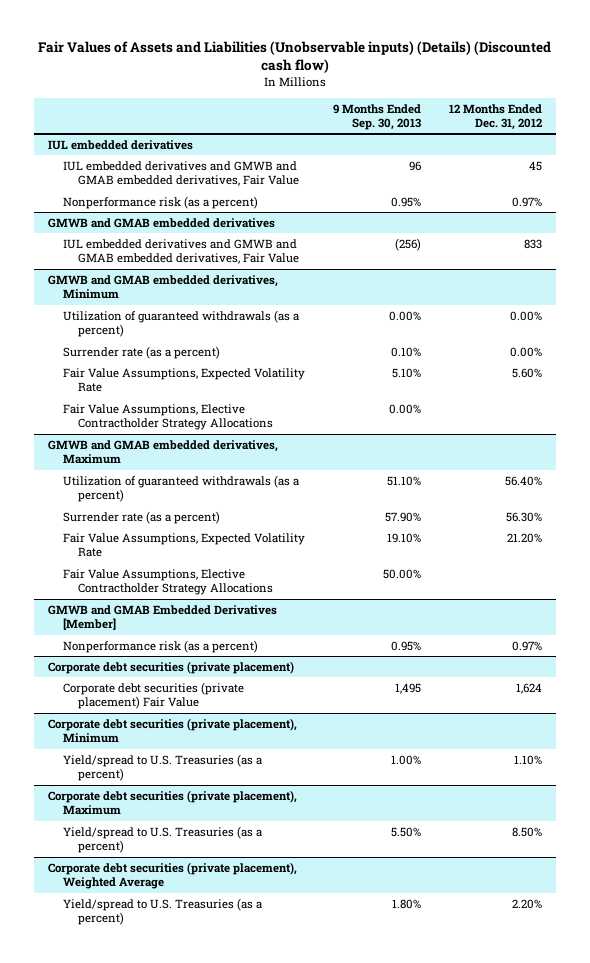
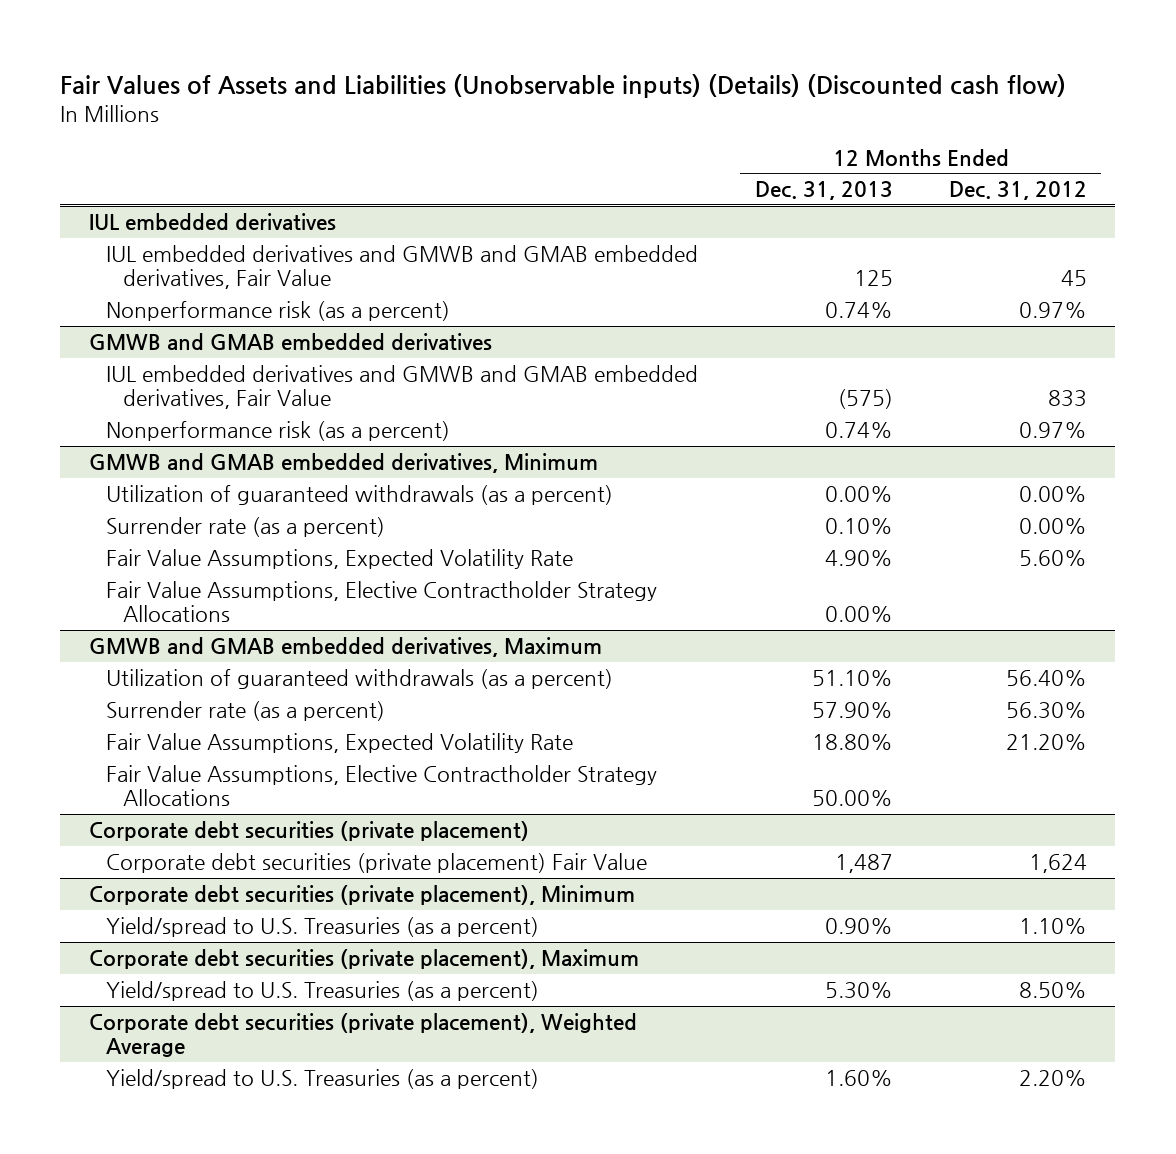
- | 9 Months Ended Sep. 30, 2013 | 12 Months Ended Dec. 31, 2012
+ | 12 Months Ended Dec. 31, 2013 | 12 Months Ended Dec. 31, 2012
@ GMWB and GMAB embedded derivatives
+ Nonperformance risk (as a percent) | 0.74% | 0.97%
- GMWB and GMAB Embedded Derivatives [Member]
- Nonperformance risk (as a percent) | 0.95% | 0.97%

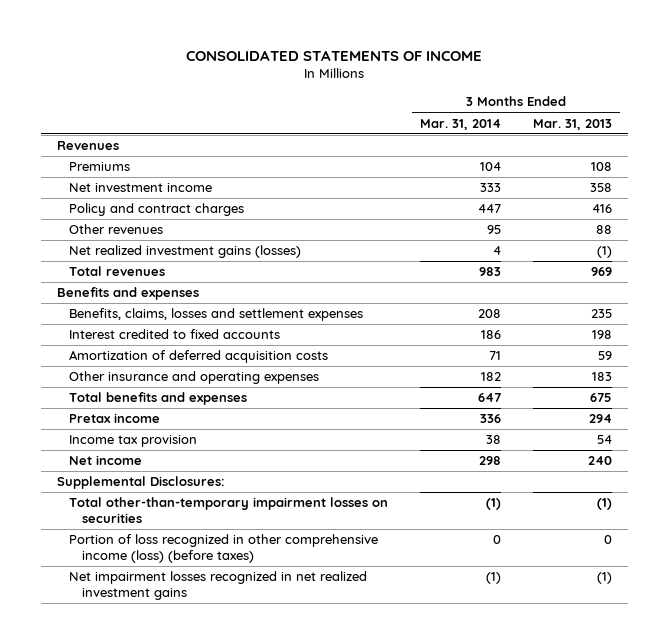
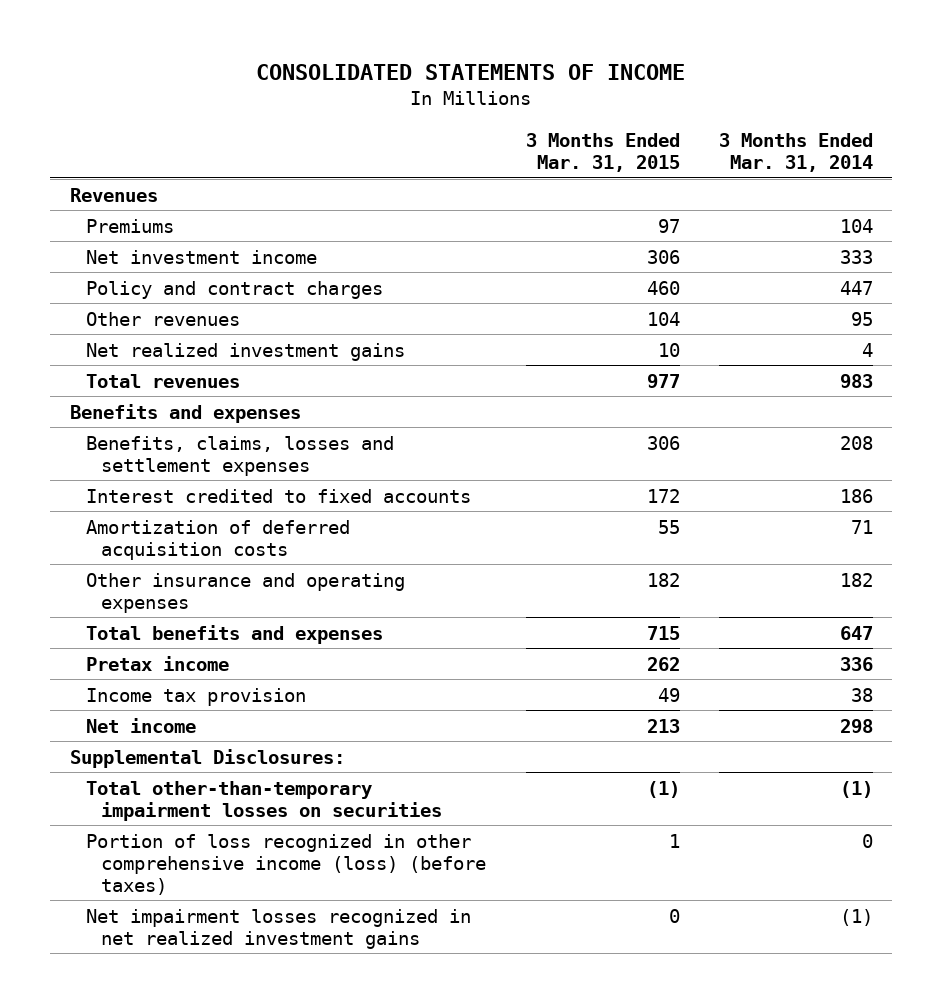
- | 3 Months Ended Mar. 31, 2014 | 3 Months Ended Mar. 31, 2013
+ | 3 Months Ended Mar. 31, 2015 | 3 Months Ended Mar. 31, 2014
- Net realized investment gains (losses) | 4 | (1)
+ Net realized investment gains | 10 | 4

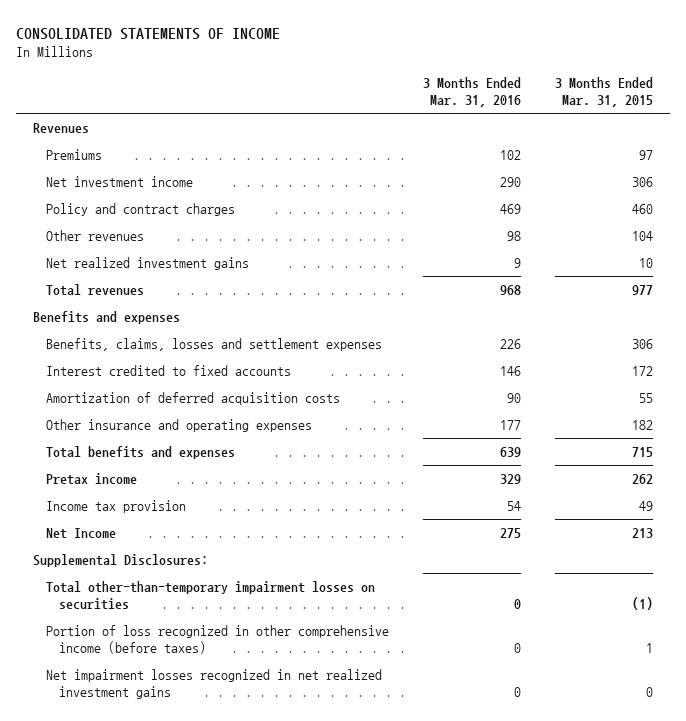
- | 3 Months Ended Mar. 31, 2015 | 3 Months Ended Mar. 31, 2014
+ | 3 Months Ended Mar. 31, 2016 | 3 Months Ended Mar. 31, 2015
- Net income | 213 | 298
+ Net Income | 275 | 213
- Portion of loss recognized in other comprehensive income (loss) (before taxes) | 1 | 0
+ Portion of loss recognized in other comprehensive income (before taxes) | 0 | 1

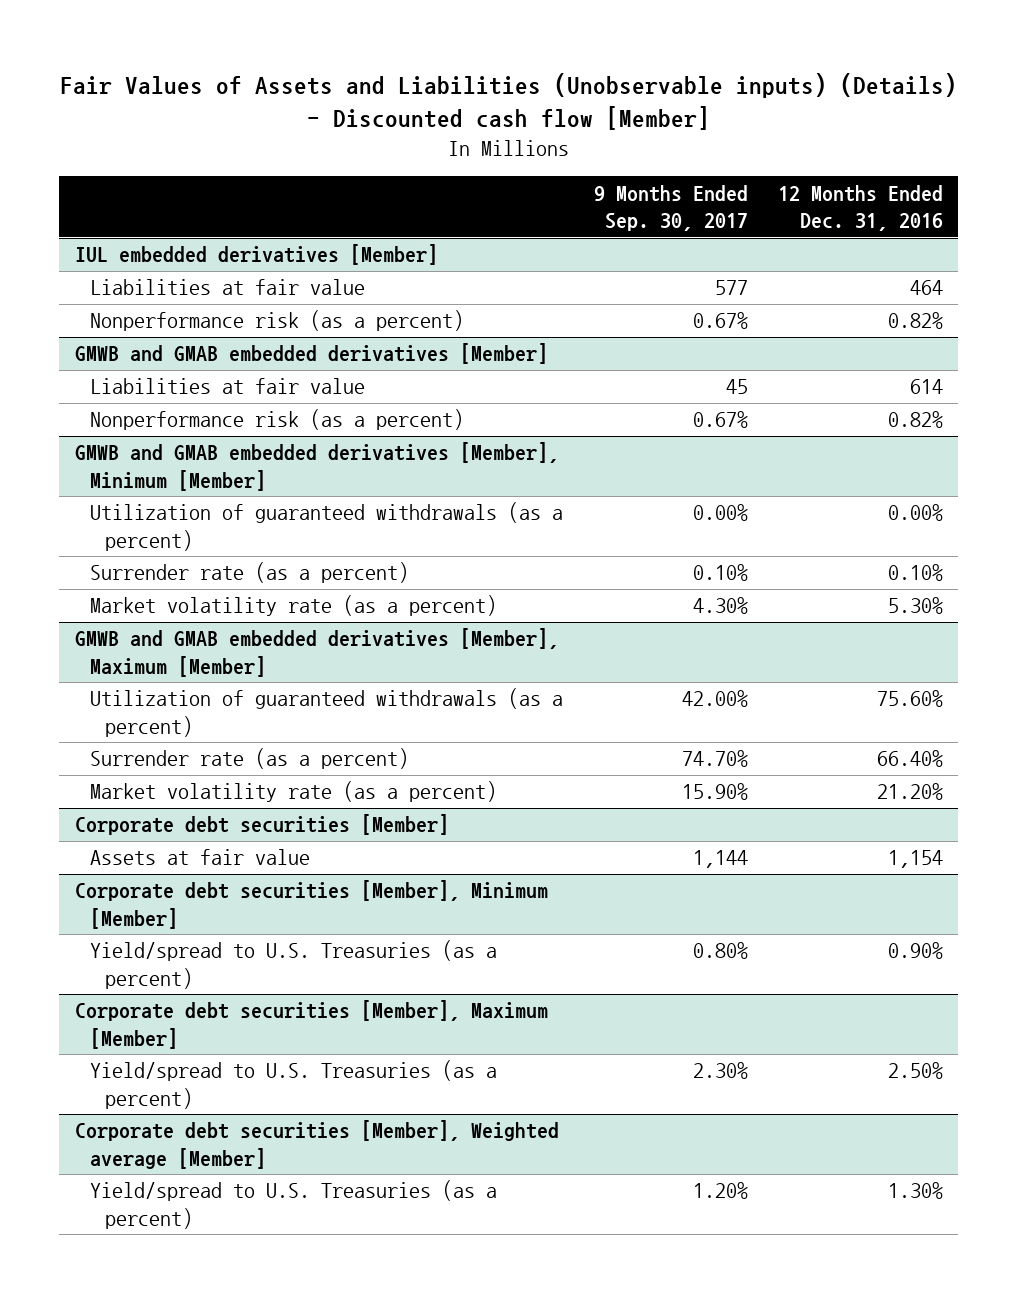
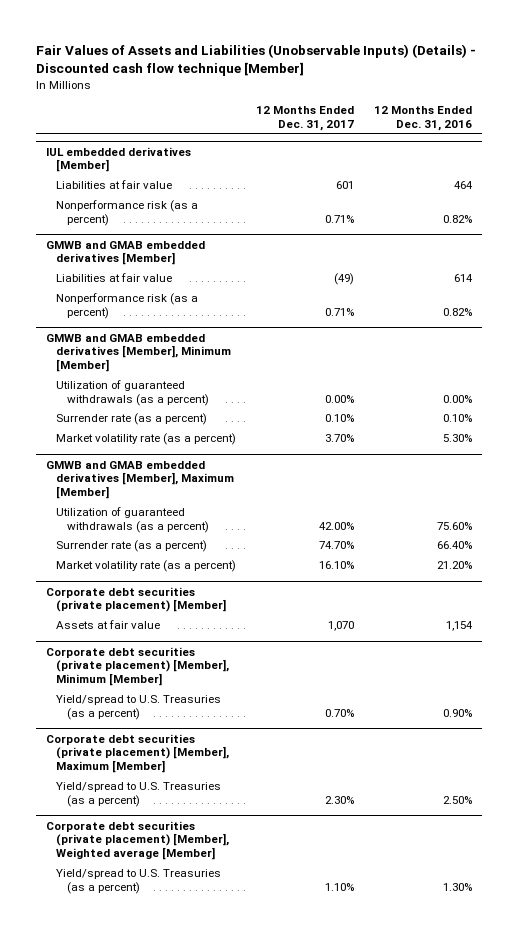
- Fair Values of Assets and Liabilities (Unobservable inputs) (Details) - Discounted cash flow [Member]
+ Fair Values of Assets and Liabilities (Unobservable Inputs) (Details) - Discounted cash flow technique [Member]
- | 9 Months Ended Sep. 30, 2017 | 12 Months Ended Dec. 31, 2016
+ | 12 Months Ended Dec. 31, 2017 | 12 Months Ended Dec. 31, 2016
- Corporate debt securities [Member]
+ Corporate debt securities (private placement) [Member]
- Corporate debt securities [Member], Minimum [Member]
+ Corporate debt securities (private placement) [Member], Minimum [Member]
- Corporate debt securities [Member], Maximum [Member]
+ Corporate debt securities (private placement) [Member], Maximum [Member]
- Corporate debt securities [Member], Weighted average [Member]
+ Corporate debt securities (private placement) [Member], Weighted average [Member]

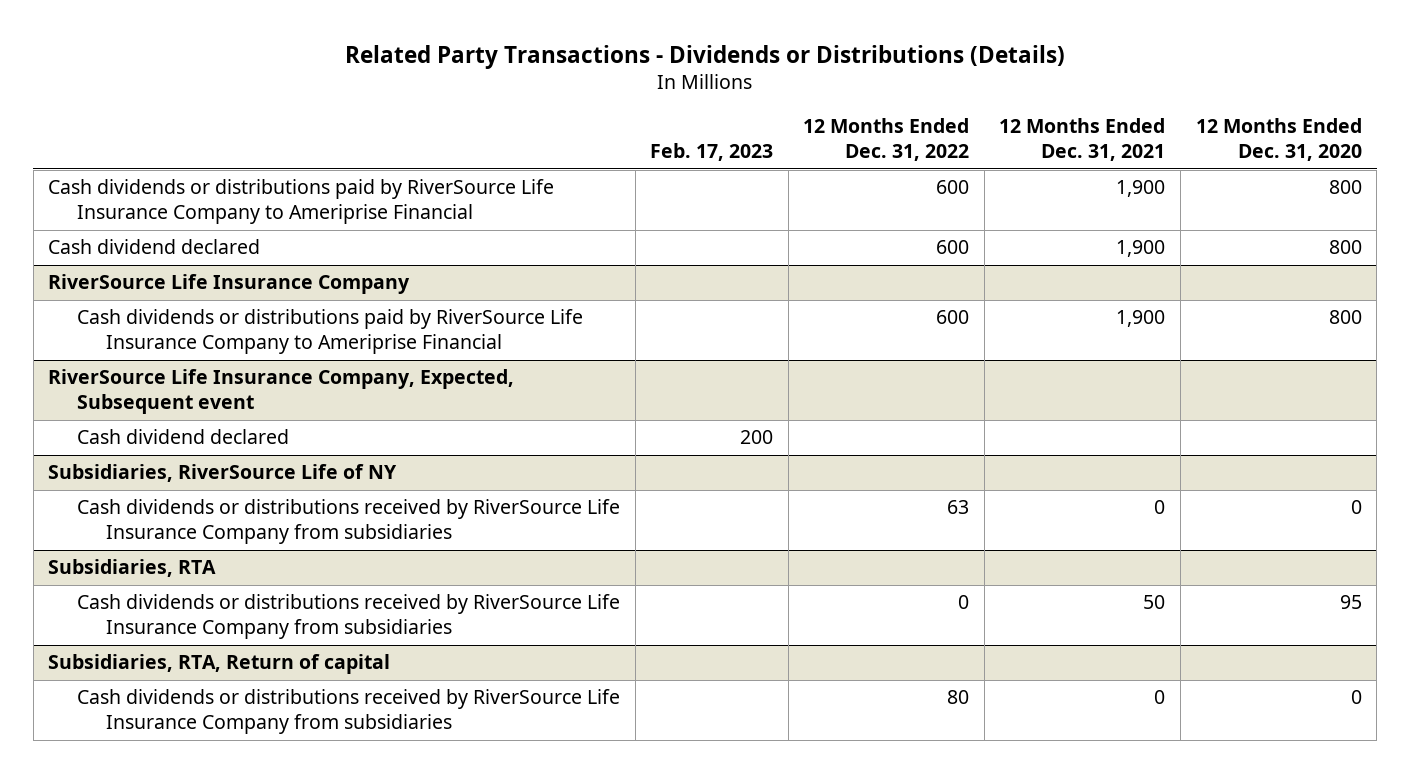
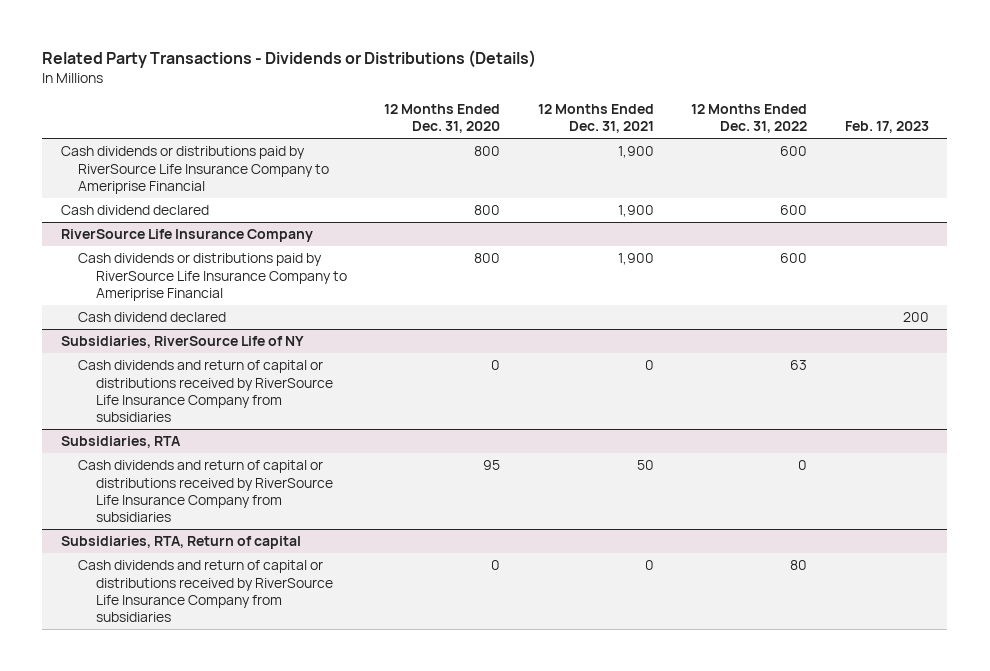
- | Feb. 17, 2023 | 12 Months Ended Dec. 31, 2022 | 12 Months Ended Dec. 31, 2021 | 12 Months Ended Dec. 31, 2020
+ | 12 Months Ended Dec. 31, 2020 | 12 Months Ended Dec. 31, 2021 | 12 Months Ended Dec. 31, 2022 | Feb. 17, 2023
- RiverSource Life Insurance Company, Expected, Subsequent event
@ Subsidiaries, RiverSource Life of NY
- Cash dividends or distributions received by RiverSource Life Insurance Company from subsidiaries | | 63 | 0 | 0
+ Cash dividends and return of capital or distributions received by RiverSource Life Insurance Company from subsidiaries | 0 | 0 | 63 |
@ Subsidiaries, RTA
- Cash dividends or distributions received by RiverSource Life Insurance Company from subsidiaries | | 0 | 50 | 95
+ Cash dividends and return of capital or distributions received by RiverSource Life Insurance Company from subsidiaries | 95 | 50 | 0 |
@ Subsidiaries, RTA, Return of capital
- Cash dividends or distributions received by RiverSource Life Insurance Company from subsidiaries | | 80 | 0 | 0
+ Cash dividends and return of capital or distributions received by RiverSource Life Insurance Company from subsidiaries | 0 | 0 | 80 |

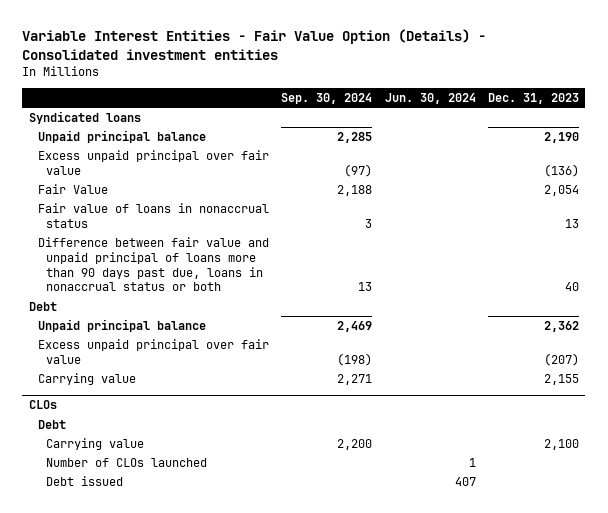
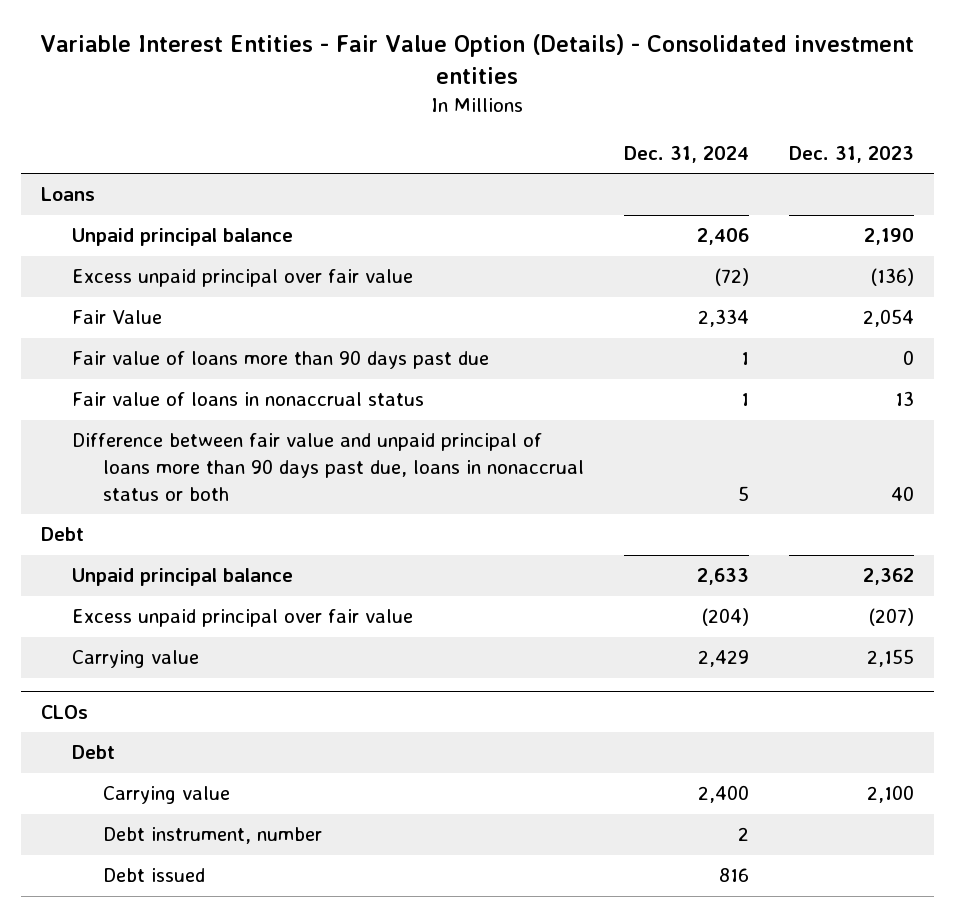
- | Sep. 30, 2024 | Jun. 30, 2024 | Dec. 31, 2023
+ | Dec. 31, 2024 | Dec. 31, 2023
- Syndicated loans
+ Loans
+ Fair value of loans more than 90 days past due | 1 | 0
@ CLOs
- Number of CLOs launched | | 1 |
+ Debt instrument, number | 2 |

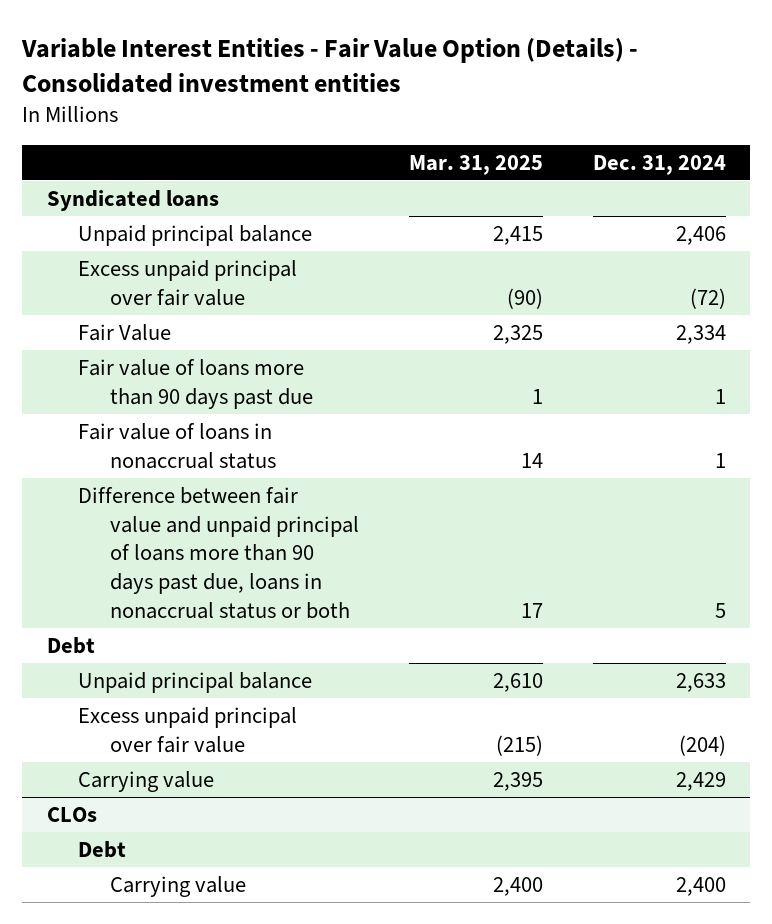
- | Dec. 31, 2024 | Dec. 31, 2023
+ | Mar. 31, 2025 | Dec. 31, 2024
- Loans
+ Syndicated loans
@ CLOs
- Debt instrument, number | 2 |
- Debt issued | 816 |

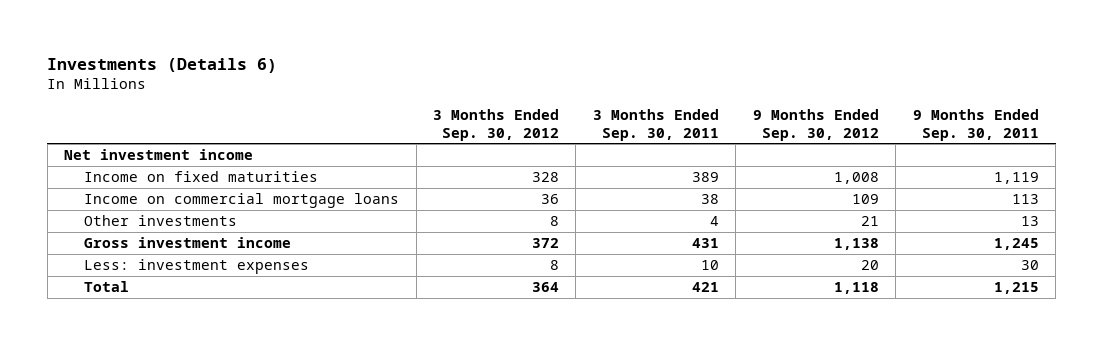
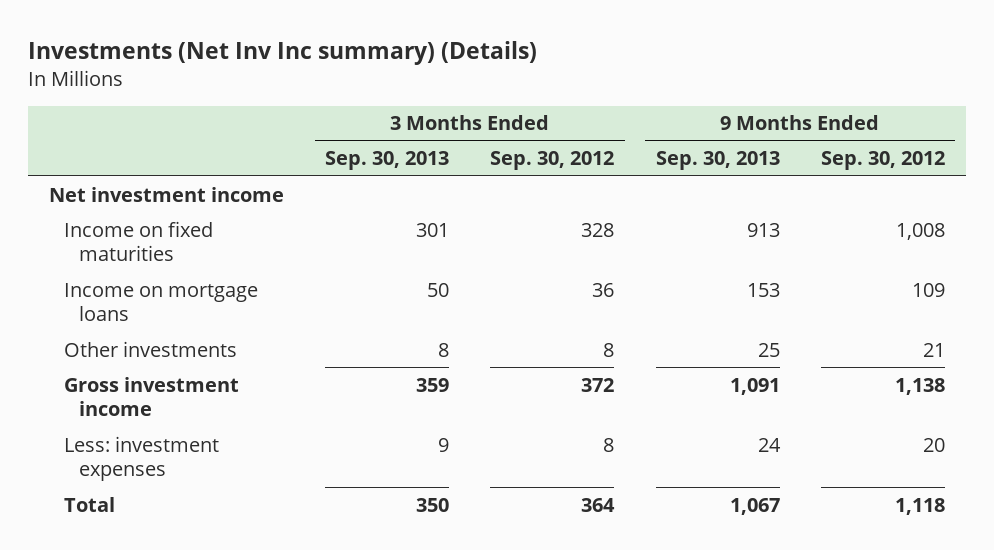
- Investments (Details 6)
+ Investments (Net Inv Inc summary) (Details)
- | 3 Months Ended Sep. 30, 2012 | 3 Months Ended Sep. 30, 2011 | 9 Months Ended Sep. 30, 2012 | 9 Months Ended Sep. 30, 2011
+ | 3 Months Ended Sep. 30, 2013 | 3 Months Ended Sep. 30, 2012 | 9 Months Ended Sep. 30, 2013 | 9 Months Ended Sep. 30, 2012
- Income on commercial mortgage loans | 36 | 38 | 109 | 113
+ Income on mortgage loans | 50 | 36 | 153 | 109

